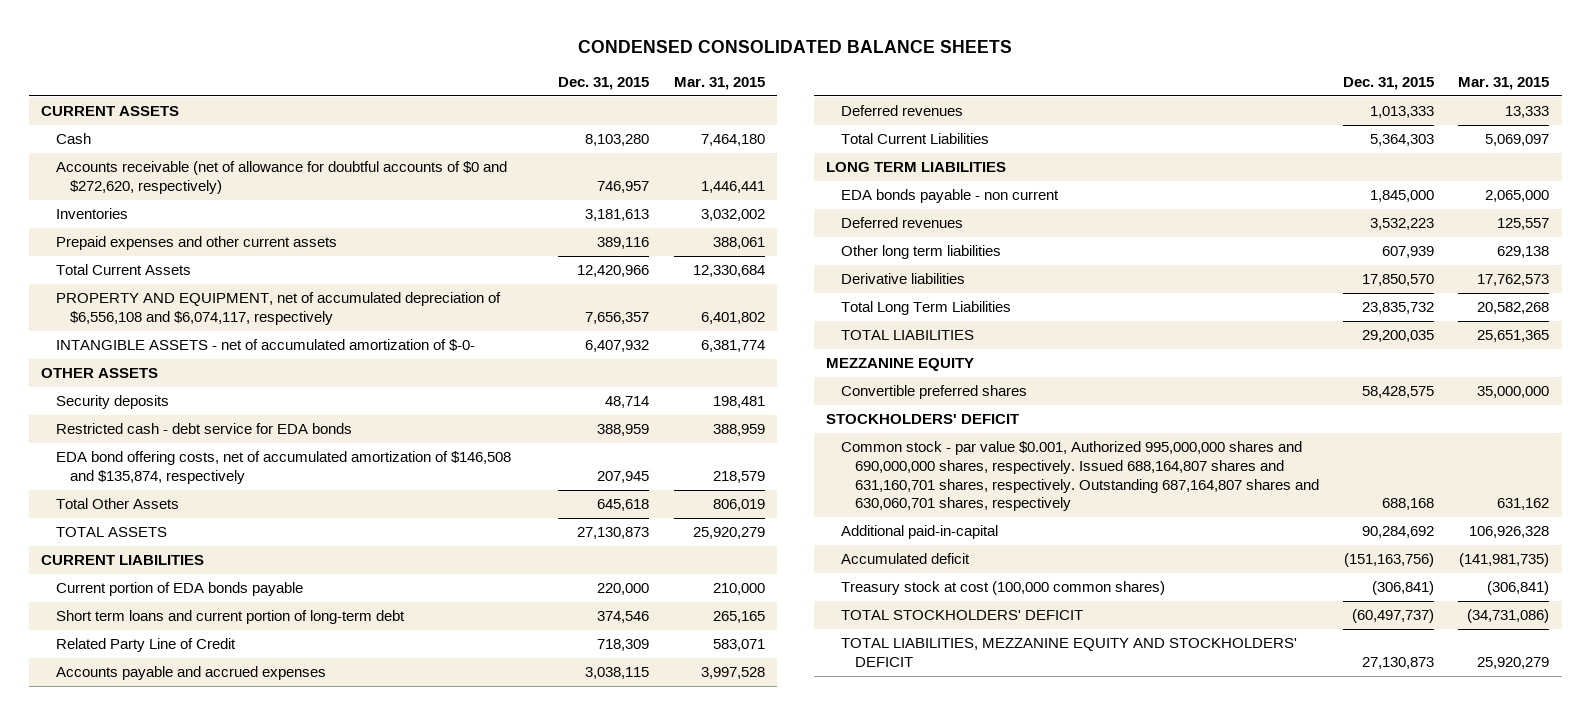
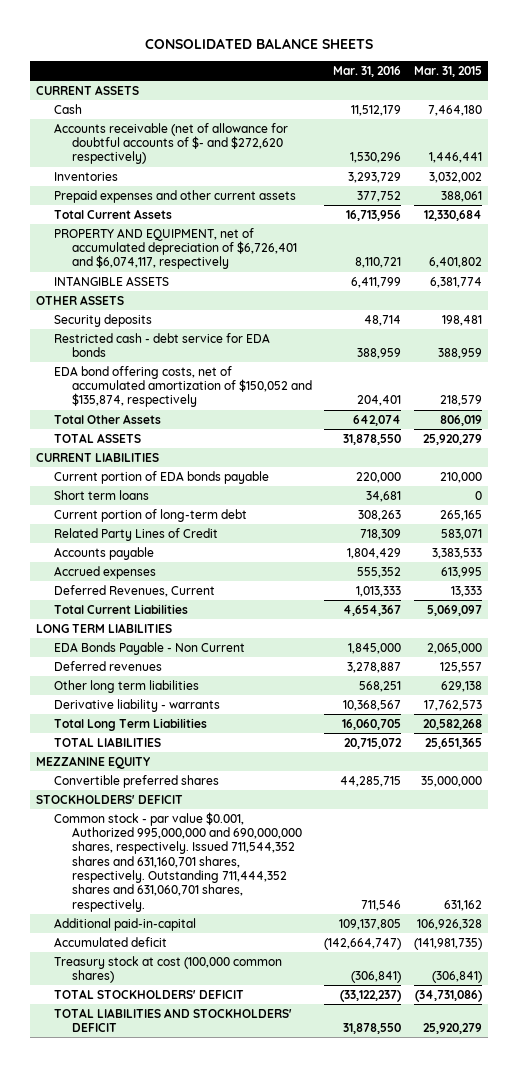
- CONDENSED CONSOLIDATED BALANCE SHEETS
+ CONSOLIDATED BALANCE SHEETS
- | Dec. 31, 2015 | Mar. 31, 2015
+ | Mar. 31, 2016 | Mar. 31, 2015
- Accounts receivable (net of allowance for doubtful accounts of $0 and $272,620, respectively) | 746,957 | 1,446,441
+ Accounts receivable (net of allowance for doubtful accounts of $- and $272,620 respectively) | 1,530,296 | 1,446,441
- PROPERTY AND EQUIPMENT, net of accumulated depreciation of $6,556,108 and $6,074,117, respectively | 7,656,357 | 6,401,802
- INTANGIBLE ASSETS - net of accumulated amortization of $-0- | 6,407,932 | 6,381,774
+ PROPERTY AND EQUIPMENT, net of accumulated depreciation of $6,726,401 and $6,074,117, respectively | 8,110,721 | 6,401,802
+ INTANGIBLE ASSETS | 6,411,799 | 6,381,774
- EDA bond offering costs, net of accumulated amortization of $146,508 and $135,874, respectively | 207,945 | 218,579
+ EDA bond offering costs, net of accumulated amortization of $150,052 and $135,874, respectively | 204,401 | 218,579
- Short term loans and current portion of long-term debt | 374,546 | 265,165
- Related Party Line of Credit | 718,309 | 583,071
- Accounts payable and accrued expenses | 3,038,115 | 3,997,528
- Deferred revenues | 1,013,333 | 13,333
+ Short term loans | 34,681 | 0
+ Current portion of long-term debt | 308,263 | 265,165
+ Related Party Lines of Credit | 718,309 | 583,071
+ Accounts payable | 1,804,429 | 3,383,533
+ Accrued expenses | 555,352 | 613,995
+ Deferred Revenues, Current | 1,013,333 | 13,333
- EDA bonds payable - non current | 1,845,000 | 2,065,000
+ EDA Bonds Payable - Non Current | 1,845,000 | 2,065,000
- Derivative liabilities | 17,850,570 | 17,762,573
+ Derivative liability - warrants | 10,368,567 | 17,762,573
- Common stock - par value $0.001, Authorized 995,000,000 shares and 690,000,000 shares, respectively. Issued 688,164,807 shares and 631,160,701 shares, respectively. Outstanding 687,164,807 shares and 630,060,701 shares, respectively | 688,168 | 631,162
+ Common stock - par value $0.001, Authorized 995,000,000 and 690,000,000 shares, respectively. Issued 711,544,352 shares and 631,160,701 shares, respectively. Outstanding 711,444,352 shares and 631,060,701 shares, respectively. | 711,546 | 631,162
- TOTAL LIABILITIES, MEZZANINE EQUITY AND STOCKHOLDERS' DEFICIT | 27,130,873 | 25,920,279
+ TOTAL LIABILITIES AND STOCKHOLDERS' DEFICIT | 31,878,550 | 25,920,279

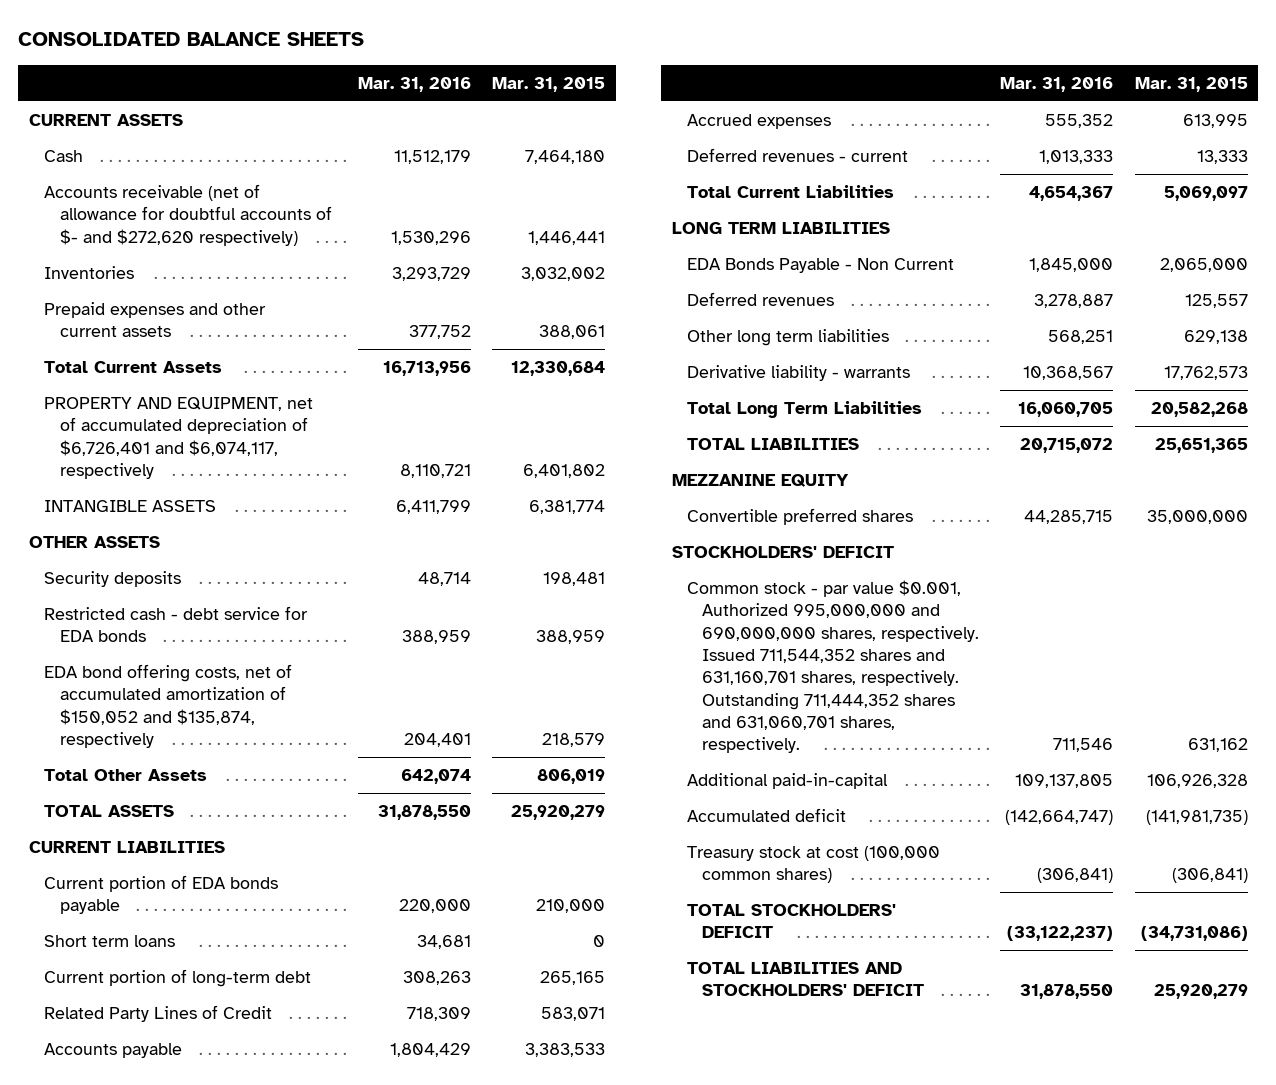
- Deferred Revenues, Current | 1,013,333 | 13,333
+ Deferred revenues - current | 1,013,333 | 13,333

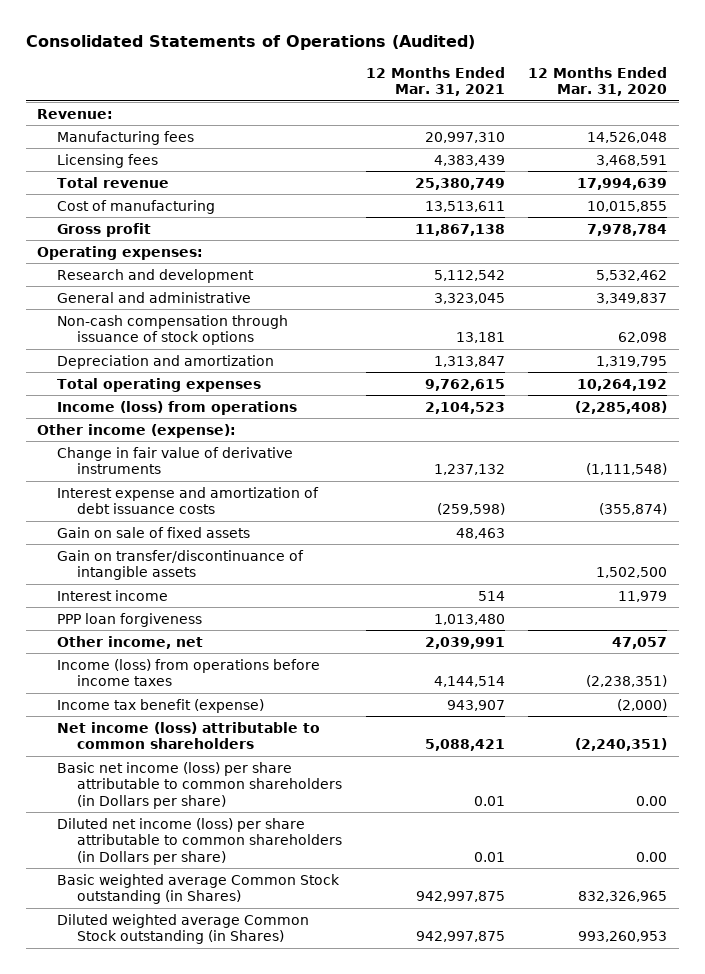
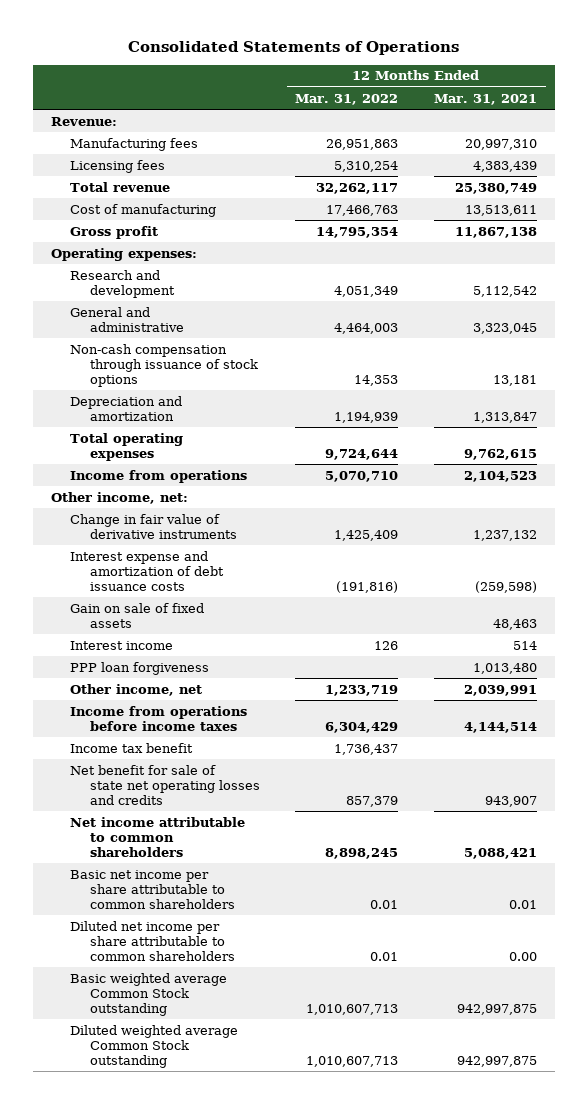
- Consolidated Statements of Operations (Audited)
+ Consolidated Statements of Operations
- | 12 Months Ended Mar. 31, 2021 | 12 Months Ended Mar. 31, 2020
+ | 12 Months Ended Mar. 31, 2022 | 12 Months Ended Mar. 31, 2021
- Income (loss) from operations | 2,104,523 | (2,285,408)
- Other income (expense):
+ Income from operations | 5,070,710 | 2,104,523
+ Other income, net:
- Gain on transfer/discontinuance of intangible assets | | 1,502,500
- Income (loss) from operations before income taxes | 4,144,514 | (2,238,351)
- Income tax benefit (expense) | 943,907 | (2,000)
- Net income (loss) attributable to common shareholders | 5,088,421 | (2,240,351)
- Basic net income (loss) per share attributable to common shareholders (in Dollars per share) | 0.01 | 0.00
- Diluted net income (loss) per share attributable to common shareholders (in Dollars per share) | 0.01 | 0.00
- Basic weighted average Common Stock outstanding (in Shares) | 942,997,875 | 832,326,965
- Diluted weighted average Common Stock outstanding (in Shares) | 942,997,875 | 993,260,953
+ Income from operations before income taxes | 6,304,429 | 4,144,514
+ Income tax benefit | 1,736,437 |
+ Net benefit for sale of state net operating losses and credits | 857,379 | 943,907
+ Net income attributable to common shareholders | 8,898,245 | 5,088,421
+ Basic net income per share attributable to common shareholders | 0.01 | 0.01
+ Diluted net income per share attributable to common shareholders | 0.01 | 0.00
+ Basic weighted average Common Stock outstanding | 1,010,607,713 | 942,997,875
+ Diluted weighted average Common Stock outstanding | 1,010,607,713 | 942,997,875

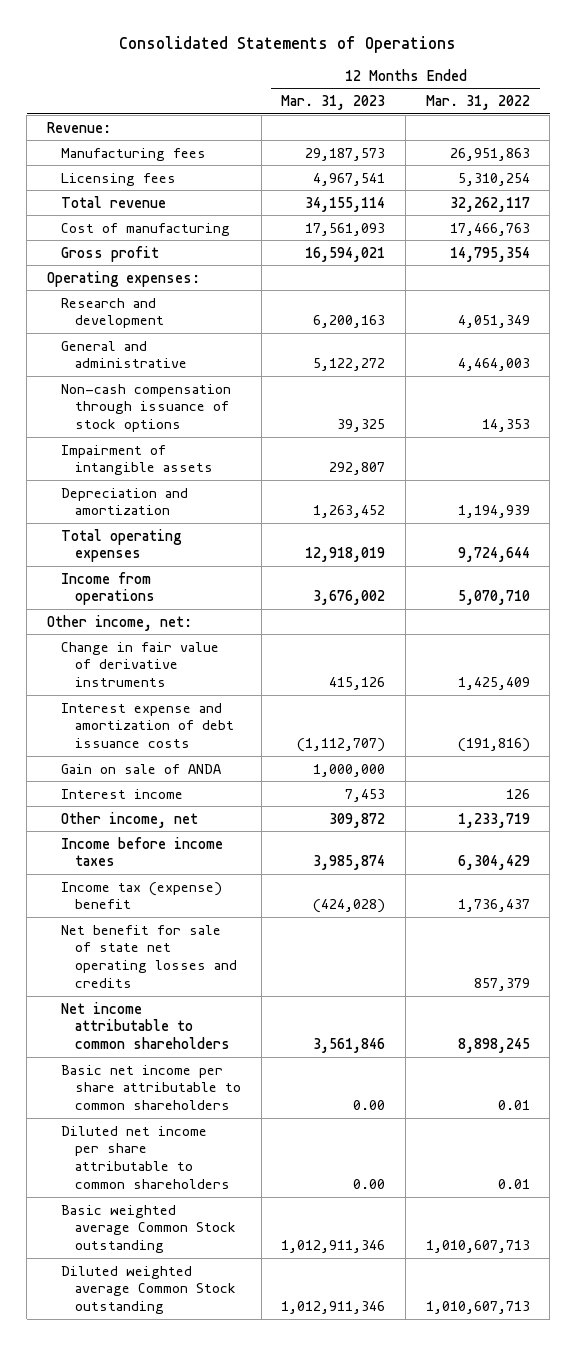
- | 12 Months Ended Mar. 31, 2022 | 12 Months Ended Mar. 31, 2021
+ | 12 Months Ended Mar. 31, 2023 | 12 Months Ended Mar. 31, 2022
+ Impairment of intangible assets | 292,807 |
- Gain on sale of fixed assets | | 48,463
+ Gain on sale of ANDA | 1,000,000 |
- PPP loan forgiveness | | 1,013,480
- Income from operations before income taxes | 6,304,429 | 4,144,514
- Income tax benefit | 1,736,437 |
+ Income before income taxes | 3,985,874 | 6,304,429
+ Income tax (expense) benefit | (424,028) | 1,736,437

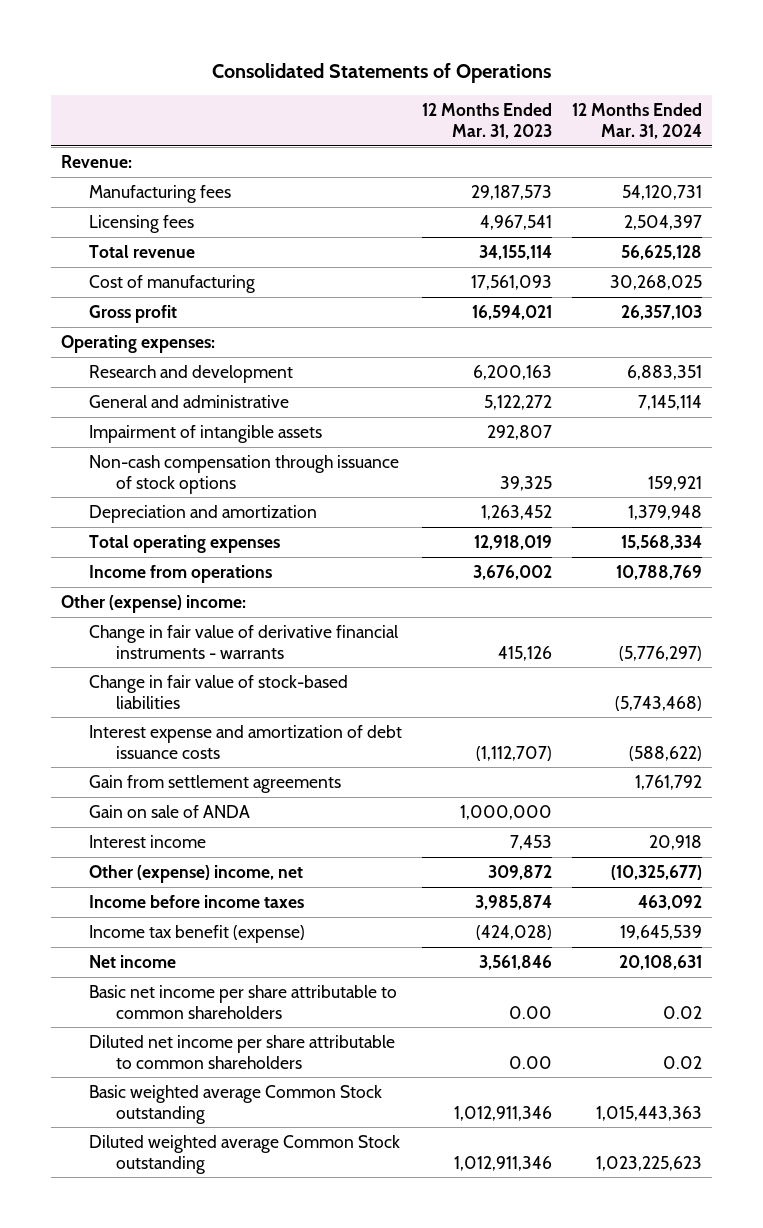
- | 12 Months Ended Mar. 31, 2023 | 12 Months Ended Mar. 31, 2022
+ | 12 Months Ended Mar. 31, 2023 | 12 Months Ended Mar. 31, 2024
moved down: Non-cash compensation through issuance of stock options | 39,325 | 159,921
- Other income, net:
- Change in fair value of derivative instruments | 415,126 | 1,425,409
+ Other (expense) income:
+ Change in fair value of derivative financial instruments - warrants | 415,126 | (5,776,297)
+ Change in fair value of stock-based liabilities | | (5,743,468)
+ Gain from settlement agreements | | 1,761,792
- Other income, net | 309,872 | 1,233,719
+ Other (expense) income, net | 309,872 | (10,325,677)
- Income tax (expense) benefit | (424,028) | 1,736,437
- Net benefit for sale of state net operating losses and credits | | 857,379
- Net income attributable to common shareholders | 3,561,846 | 8,898,245
+ Income tax benefit (expense) | (424,028) | 19,645,539
+ Net income | 3,561,846 | 20,108,631

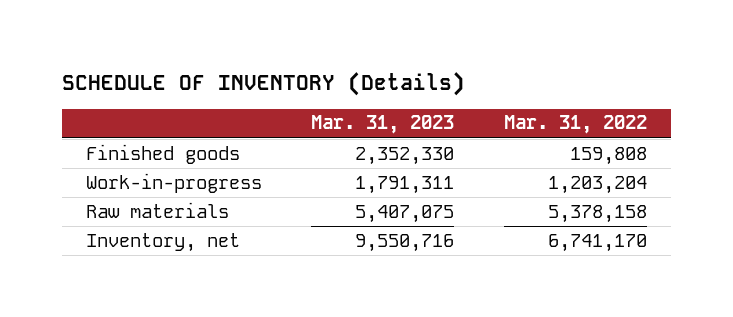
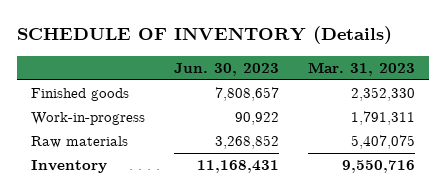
- | Mar. 31, 2023 | Mar. 31, 2022
+ | Jun. 30, 2023 | Mar. 31, 2023
- Inventory, net | 9,550,716 | 6,741,170
+ Inventory | 11,168,431 | 9,550,716

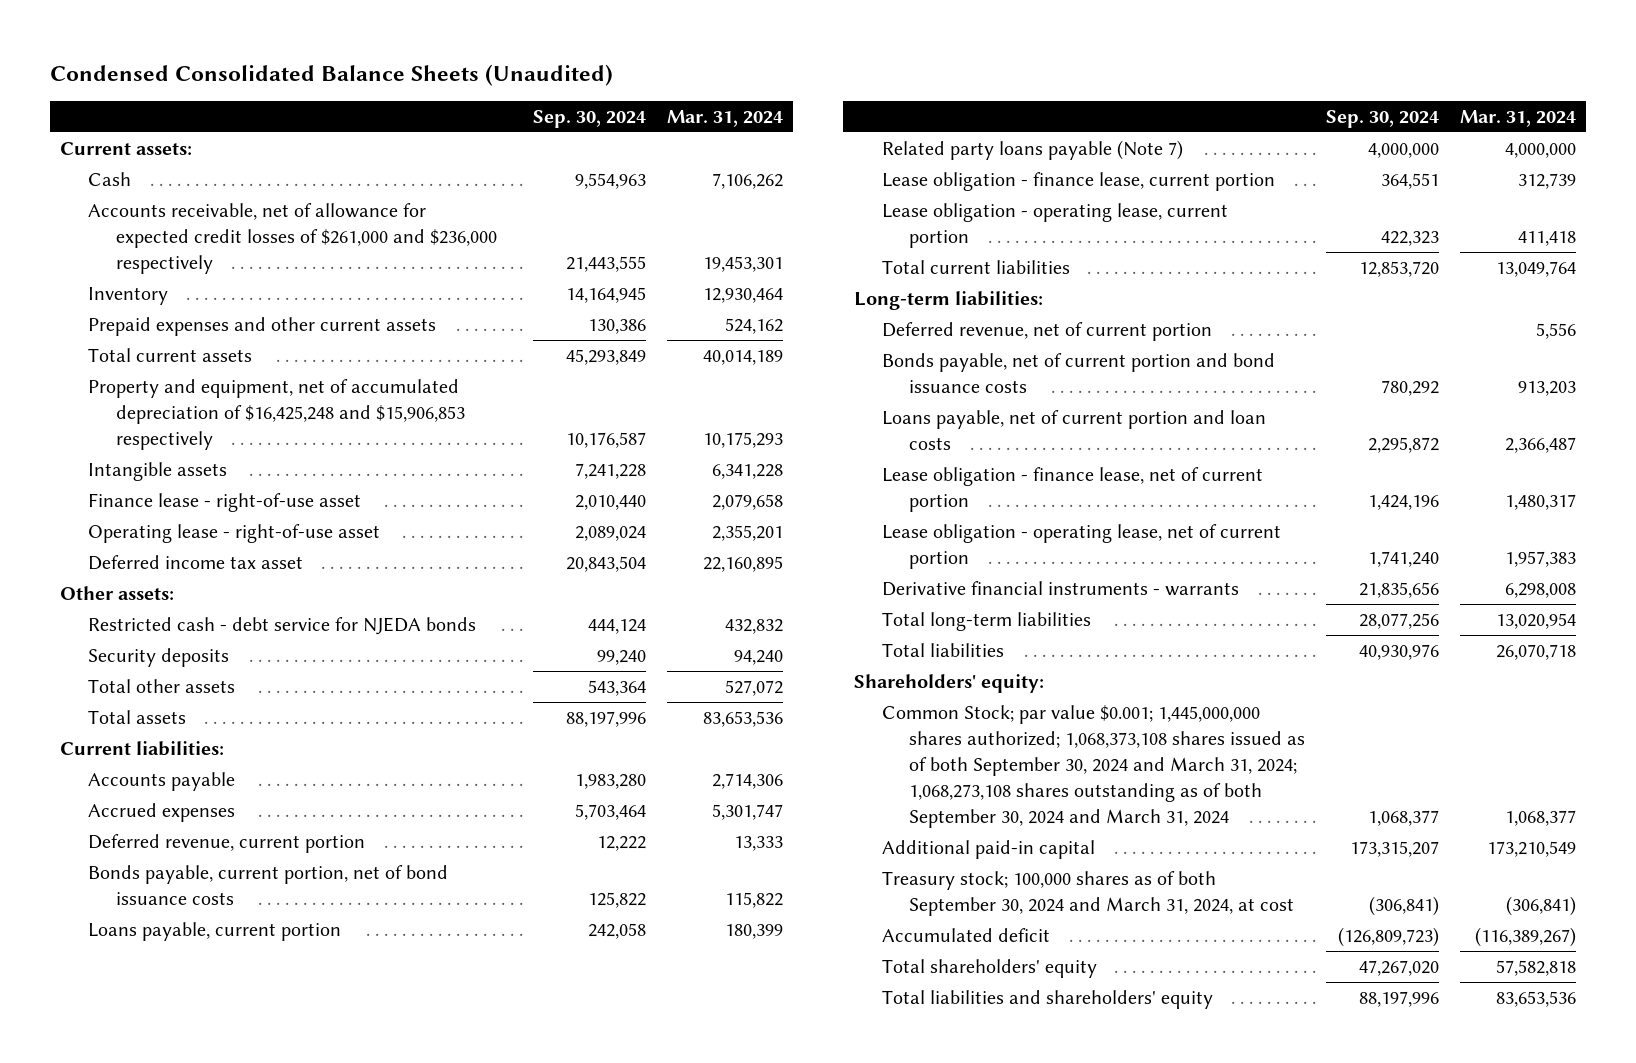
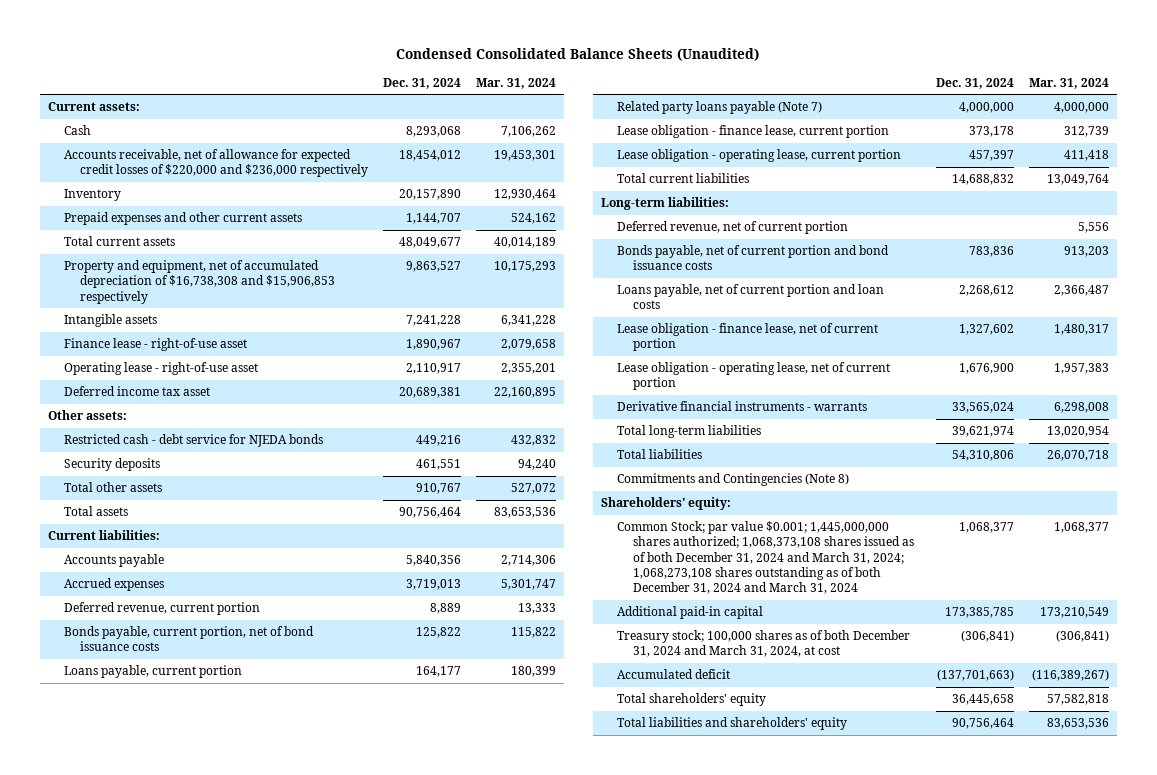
- | Sep. 30, 2024 | Mar. 31, 2024
+ | Dec. 31, 2024 | Mar. 31, 2024
- Accounts receivable, net of allowance for expected credit losses of $261,000 and $236,000 respectively | 21,443,555 | 19,453,301
+ Accounts receivable, net of allowance for expected credit losses of $220,000 and $236,000 respectively | 18,454,012 | 19,453,301
- Property and equipment, net of accumulated depreciation of $16,425,248 and $15,906,853 respectively | 10,176,587 | 10,175,293
+ Property and equipment, net of accumulated depreciation of $16,738,308 and $15,906,853 respectively | 9,863,527 | 10,175,293
+ Commitments and Contingencies (Note 8)
- Common Stock; par value $0.001; 1,445,000,000 shares authorized; 1,068,373,108 shares issued as of both September 30, 2024 and March 31, 2024; 1,068,273,108 shares outstanding as of both September 30, 2024 and March 31, 2024 | 1,068,377 | 1,068,377
+ Common Stock; par value $0.001; 1,445,000,000 shares authorized; 1,068,373,108 shares issued as of both December 31, 2024 and March 31, 2024; 1,068,273,108 shares outstanding as of both December 31, 2024 and March 31, 2024 | 1,068,377 | 1,068,377
- Treasury stock; 100,000 shares as of both September 30, 2024 and March 31, 2024, at cost | (306,841) | (306,841)
+ Treasury stock; 100,000 shares as of both December 31, 2024 and March 31, 2024, at cost | (306,841) | (306,841)

